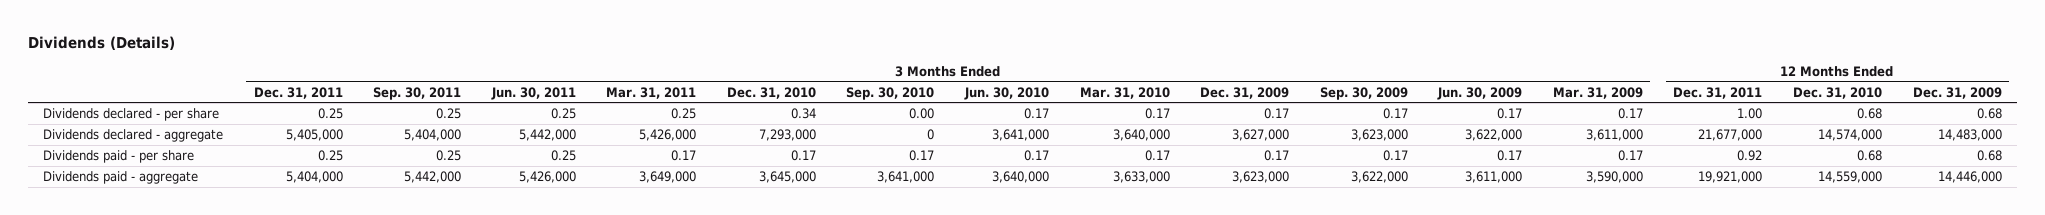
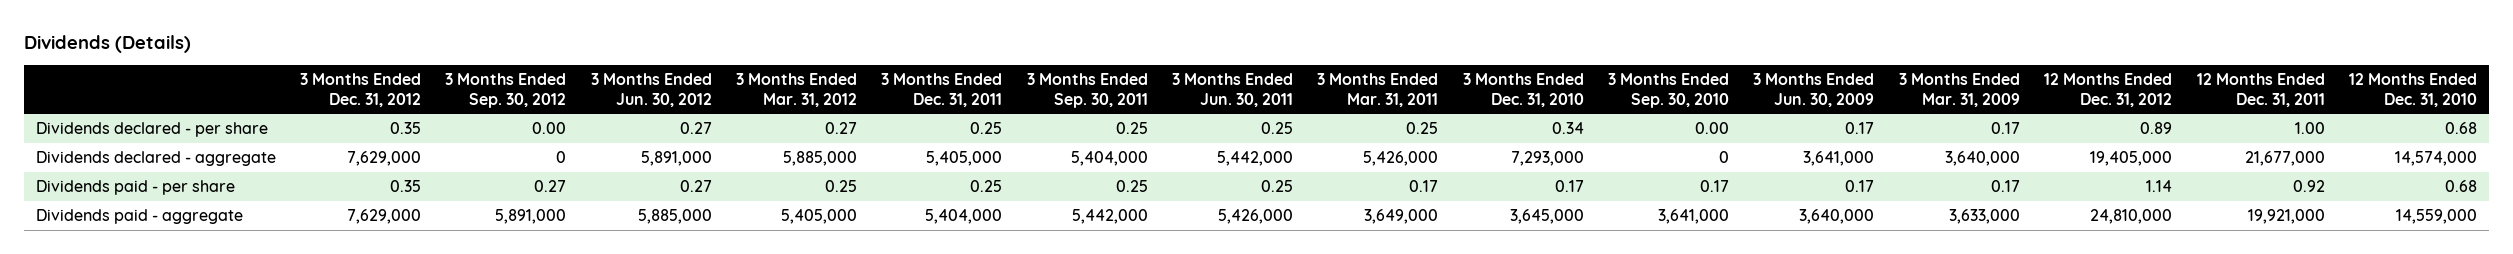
- | 3 Months Ended Dec. 31, 2011 | 3 Months Ended Sep. 30, 2011 | 3 Months Ended Jun. 30, 2011 | 3 Months Ended Mar. 31, 2011 | 3 Months Ended Dec. 31, 2010 | 3 Months Ended Sep. 30, 2010 | 3 Months Ended Jun. 30, 2010 | 3 Months Ended Mar. 31, 2010 | 3 Months Ended Dec. 31, 2009 | 3 Months Ended Sep. 30, 2009 | 3 Months Ended Jun. 30, 2009 | 3 Months Ended Mar. 31, 2009 | 12 Months Ended Dec. 31, 2011 | 12 Months Ended Dec. 31, 2010 | 12 Months Ended Dec. 31, 2009
+ | 3 Months Ended Dec. 31, 2012 | 3 Months Ended Sep. 30, 2012 | 3 Months Ended Jun. 30, 2012 | 3 Months Ended Mar. 31, 2012 | 3 Months Ended Dec. 31, 2011 | 3 Months Ended Sep. 30, 2011 | 3 Months Ended Jun. 30, 2011 | 3 Months Ended Mar. 31, 2011 | 3 Months Ended Dec. 31, 2010 | 3 Months Ended Sep. 30, 2010 | 3 Months Ended Jun. 30, 2009 | 3 Months Ended Mar. 31, 2009 | 12 Months Ended Dec. 31, 2012 | 12 Months Ended Dec. 31, 2011 | 12 Months Ended Dec. 31, 2010
- Dividends declared - aggregate | 5,405,000 | 5,404,000 | 5,442,000 | 5,426,000 | 7,293,000 | 0 | 3,641,000 | 3,640,000 | 3,627,000 | 3,623,000 | 3,622,000 | 3,611,000 | 21,677,000 | 14,574,000 | 14,483,000
+ Dividends declared - aggregate | 7,629,000 | 0 | 5,891,000 | 5,885,000 | 5,405,000 | 5,404,000 | 5,442,000 | 5,426,000 | 7,293,000 | 0 | 3,641,000 | 3,640,000 | 19,405,000 | 21,677,000 | 14,574,000
- Dividends paid - aggregate | 5,404,000 | 5,442,000 | 5,426,000 | 3,649,000 | 3,645,000 | 3,641,000 | 3,640,000 | 3,633,000 | 3,623,000 | 3,622,000 | 3,611,000 | 3,590,000 | 19,921,000 | 14,559,000 | 14,446,000
+ Dividends paid - aggregate | 7,629,000 | 5,891,000 | 5,885,000 | 5,405,000 | 5,404,000 | 5,442,000 | 5,426,000 | 3,649,000 | 3,645,000 | 3,641,000 | 3,640,000 | 3,633,000 | 24,810,000 | 19,921,000 | 14,559,000

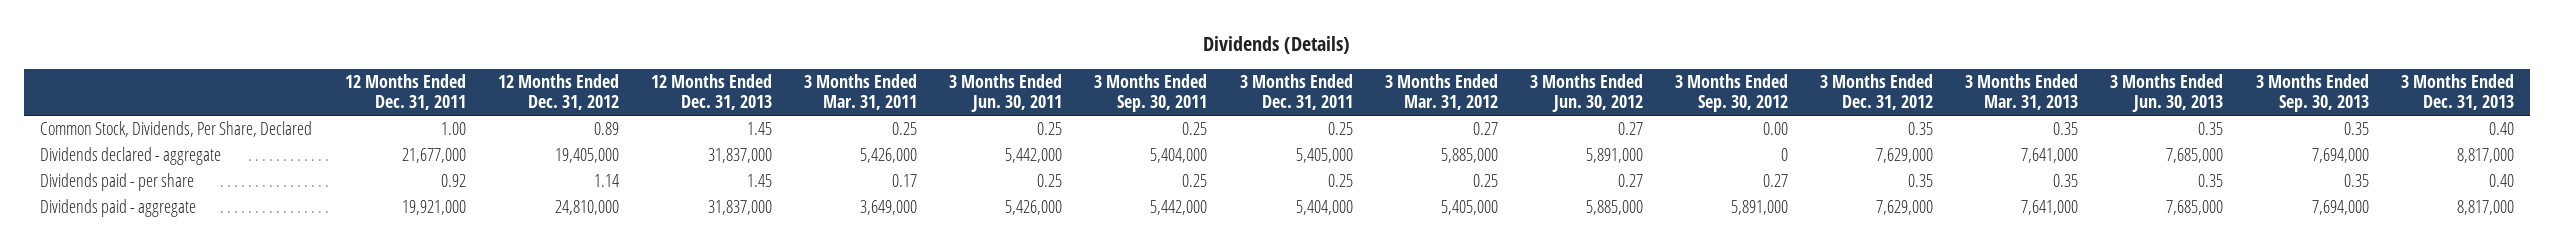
- | 3 Months Ended Dec. 31, 2012 | 3 Months Ended Sep. 30, 2012 | 3 Months Ended Jun. 30, 2012 | 3 Months Ended Mar. 31, 2012 | 3 Months Ended Dec. 31, 2011 | 3 Months Ended Sep. 30, 2011 | 3 Months Ended Jun. 30, 2011 | 3 Months Ended Mar. 31, 2011 | 3 Months Ended Dec. 31, 2010 | 3 Months Ended Sep. 30, 2010 | 3 Months Ended Jun. 30, 2009 | 3 Months Ended Mar. 31, 2009 | 12 Months Ended Dec. 31, 2012 | 12 Months Ended Dec. 31, 2011 | 12 Months Ended Dec. 31, 2010
+ | 12 Months Ended Dec. 31, 2011 | 12 Months Ended Dec. 31, 2012 | 12 Months Ended Dec. 31, 2013 | 3 Months Ended Mar. 31, 2011 | 3 Months Ended Jun. 30, 2011 | 3 Months Ended Sep. 30, 2011 | 3 Months Ended Dec. 31, 2011 | 3 Months Ended Mar. 31, 2012 | 3 Months Ended Jun. 30, 2012 | 3 Months Ended Sep. 30, 2012 | 3 Months Ended Dec. 31, 2012 | 3 Months Ended Mar. 31, 2013 | 3 Months Ended Jun. 30, 2013 | 3 Months Ended Sep. 30, 2013 | 3 Months Ended Dec. 31, 2013
- Dividends declared - per share | 0.35 | 0.00 | 0.27 | 0.27 | 0.25 | 0.25 | 0.25 | 0.25 | 0.34 | 0.00 | 0.17 | 0.17 | 0.89 | 1.00 | 0.68
+ Common Stock, Dividends, Per Share, Declared | 1.00 | 0.89 | 1.45 | 0.25 | 0.25 | 0.25 | 0.25 | 0.27 | 0.27 | 0.00 | 0.35 | 0.35 | 0.35 | 0.35 | 0.40

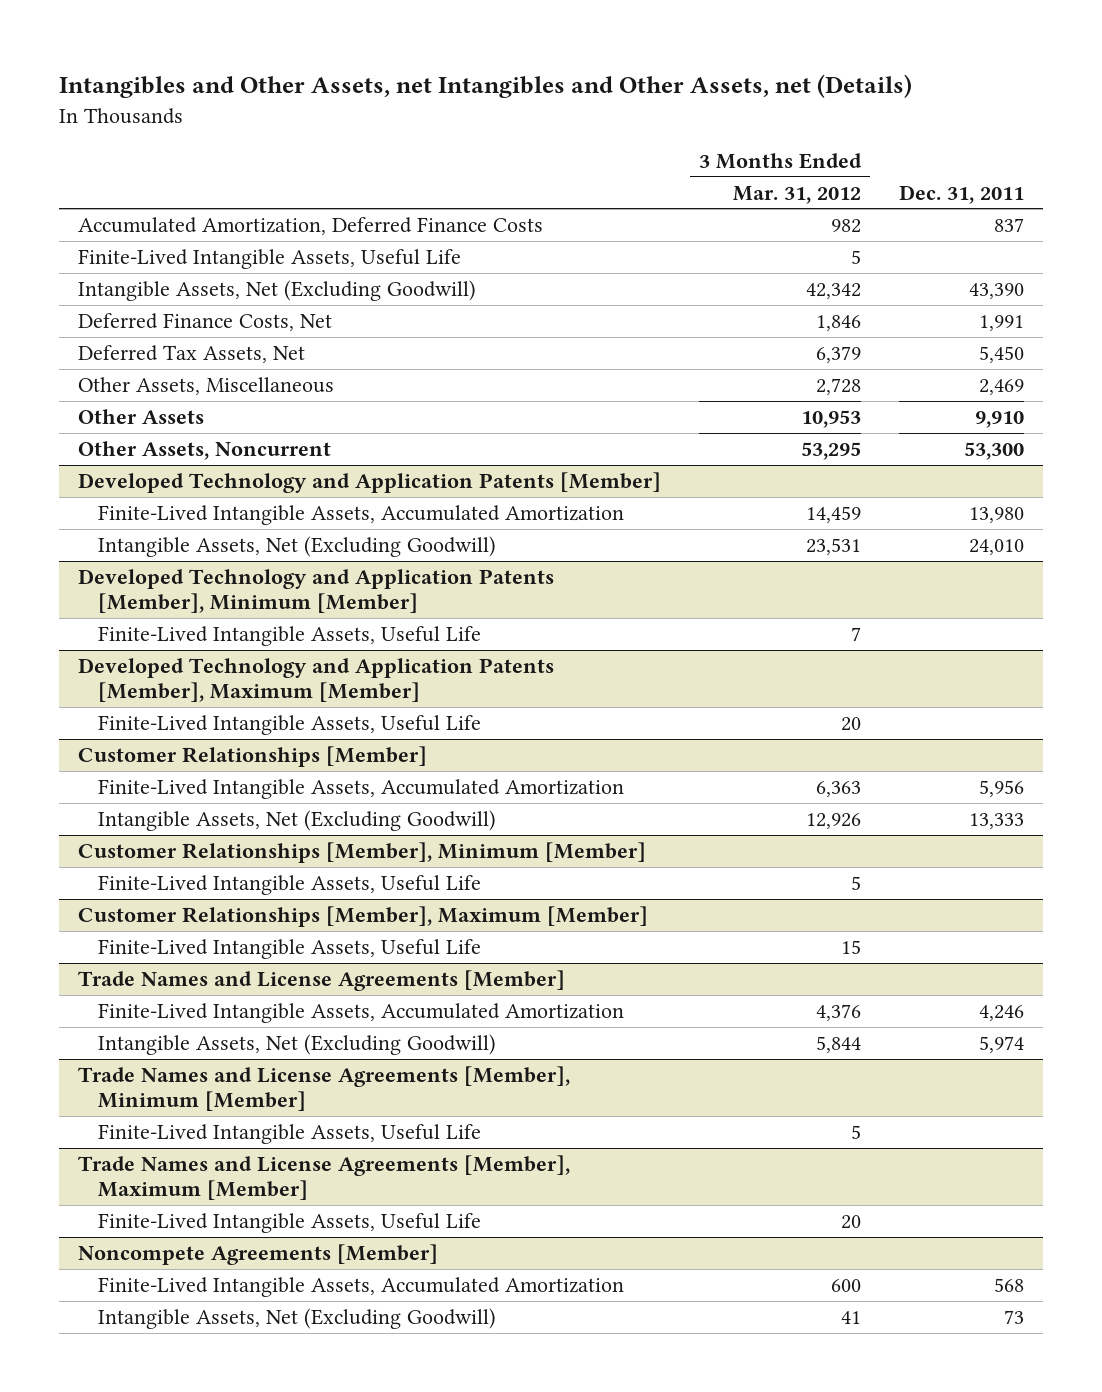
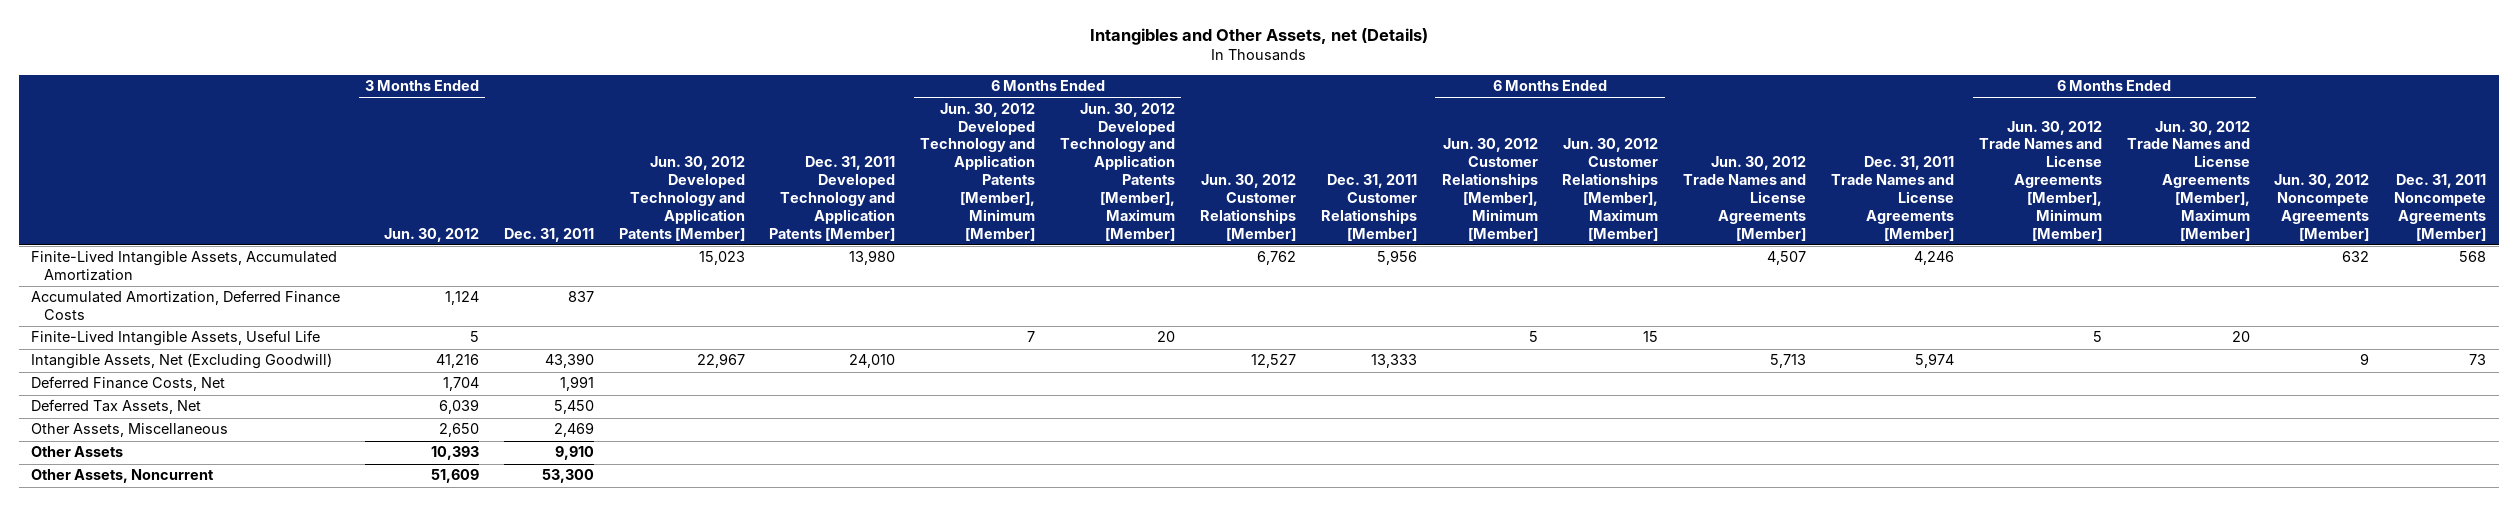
- Intangibles and Other Assets, net Intangibles and Other Assets, net (Details)
+ Intangibles and Other Assets, net (Details)
- | 3 Months Ended Mar. 31, 2012 | Dec. 31, 2011
+ | 3 Months Ended Jun. 30, 2012 | Dec. 31, 2011 | Jun. 30, 2012 Developed Technology and Application Patents [Member] | Dec. 31, 2011 Developed Technology and Application Patents [Member] | 6 Months Ended Jun. 30, 2012 Developed Technology and Application Patents [Member], Minimum [Member] | 6 Months Ended Jun. 30, 2012 Developed Technology and Application Patents [Member], Maximum [Member] | Jun. 30, 2012 Customer Relationships [Member] | Dec. 31, 2011 Customer Relationships [Member] | 6 Months Ended Jun. 30, 2012 Customer Relationships [Member], Minimum [Member] | 6 Months Ended Jun. 30, 2012 Customer Relationships [Member], Maximum [Member] | Jun. 30, 2012 Trade Names and License Agreements [Member] | Dec. 31, 2011 Trade Names and License Agreements [Member] | 6 Months Ended Jun. 30, 2012 Trade Names and License Agreements [Member], Minimum [Member] | 6 Months Ended Jun. 30, 2012 Trade Names and License Agreements [Member], Maximum [Member] | Jun. 30, 2012 Noncompete Agreements [Member] | Dec. 31, 2011 Noncompete Agreements [Member]
+ Finite-Lived Intangible Assets, Accumulated Amortization | | | 15,023 | 13,980 | | | 6,762 | 5,956 | | | 4,507 | 4,246 | | | 632 | 568
- Developed Technology and Application Patents [Member]
- Finite-Lived Intangible Assets, Accumulated Amortization | 14,459 | 13,980
- Intangible Assets, Net (Excluding Goodwill) | 23,531 | 24,010
- Developed Technology and Application Patents [Member], Minimum [Member]
- Finite-Lived Intangible Assets, Useful Life | 7 |
- Developed Technology and Application Patents [Member], Maximum [Member]
- Finite-Lived Intangible Assets, Useful Life | 20 |
- Customer Relationships [Member]
- Finite-Lived Intangible Assets, Accumulated Amortization | 6,363 | 5,956
- Intangible Assets, Net (Excluding Goodwill) | 12,926 | 13,333
- Customer Relationships [Member], Minimum [Member]
- Finite-Lived Intangible Assets, Useful Life | 5 |
- Customer Relationships [Member], Maximum [Member]
- Finite-Lived Intangible Assets, Useful Life | 15 |
- Trade Names and License Agreements [Member]
- Finite-Lived Intangible Assets, Accumulated Amortization | 4,376 | 4,246
- Intangible Assets, Net (Excluding Goodwill) | 5,844 | 5,974
- Trade Names and License Agreements [Member], Minimum [Member]
- Finite-Lived Intangible Assets, Useful Life | 5 |
- Trade Names and License Agreements [Member], Maximum [Member]
- Finite-Lived Intangible Assets, Useful Life | 20 |
- Noncompete Agreements [Member]
- Finite-Lived Intangible Assets, Accumulated Amortization | 600 | 568
- Intangible Assets, Net (Excluding Goodwill) | 41 | 73

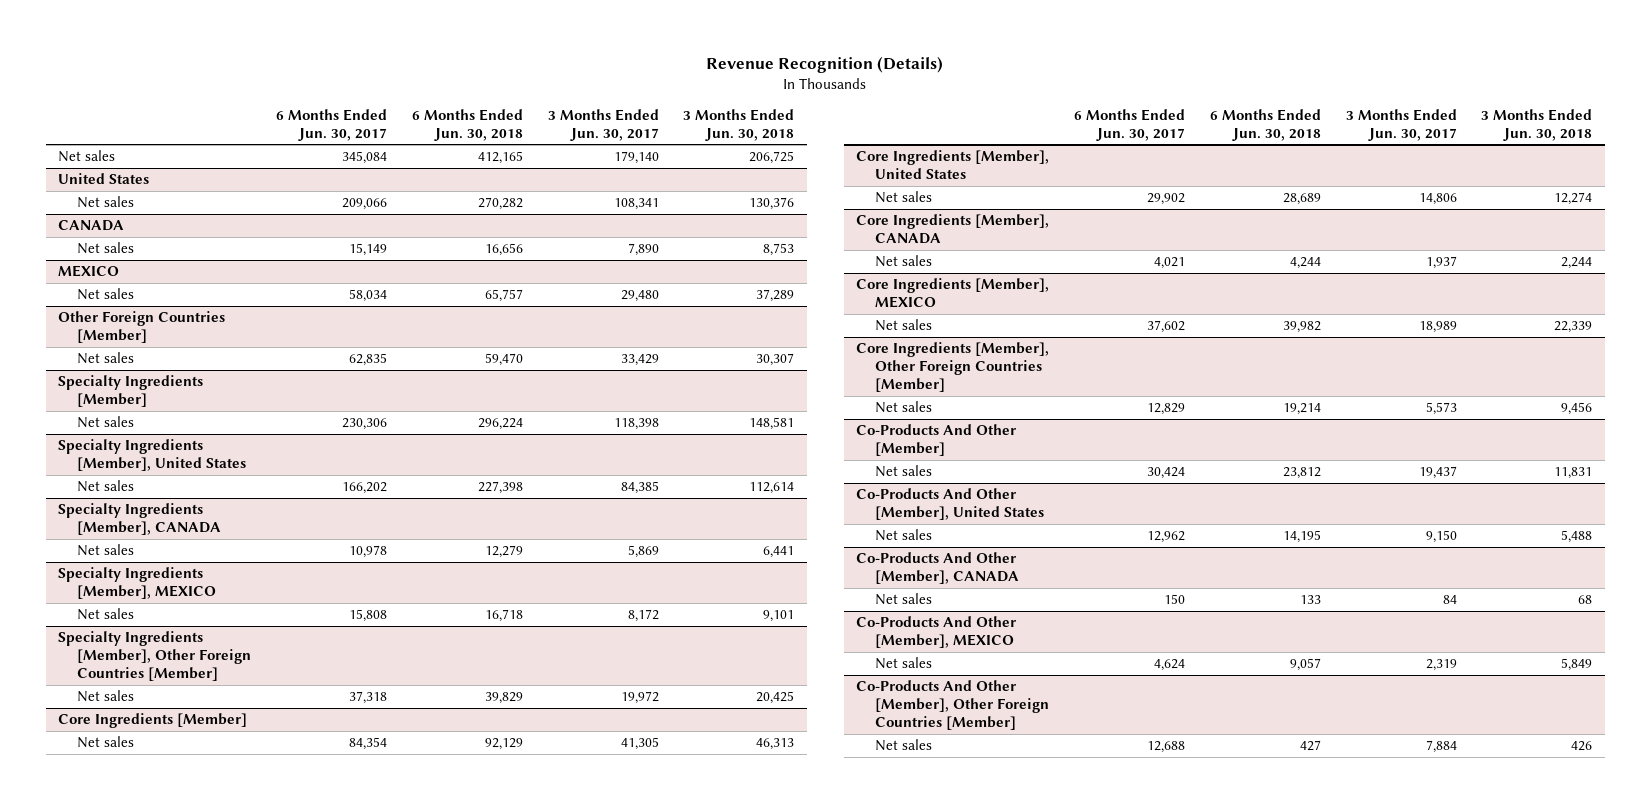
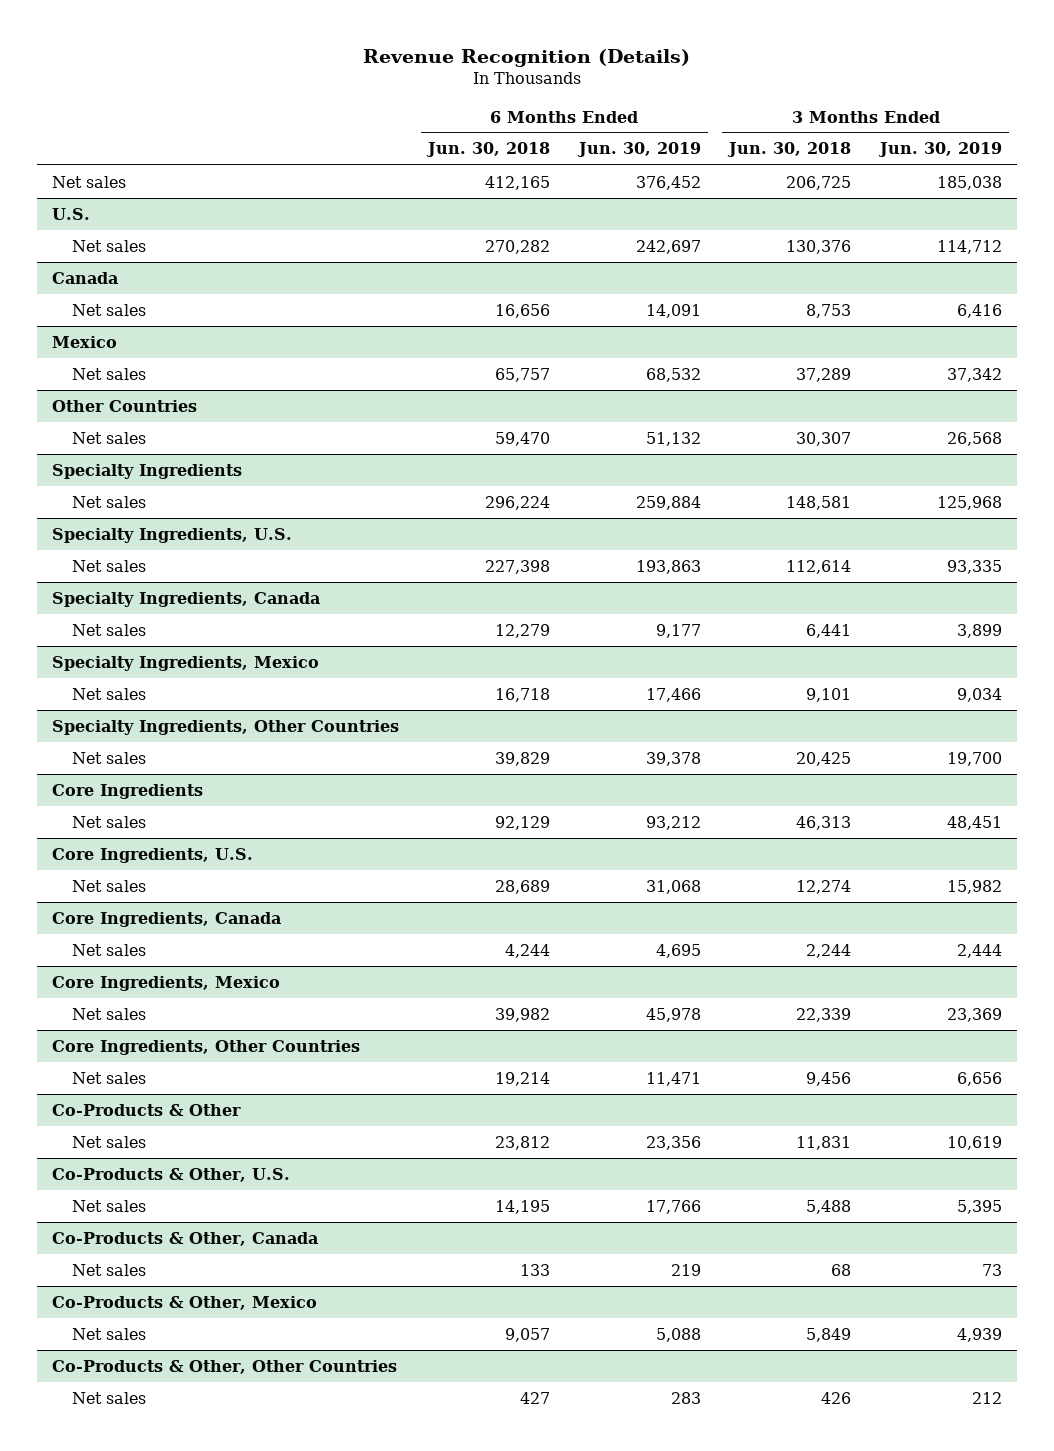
- | 6 Months Ended Jun. 30, 2017 | 6 Months Ended Jun. 30, 2018 | 3 Months Ended Jun. 30, 2017 | 3 Months Ended Jun. 30, 2018
+ | 6 Months Ended Jun. 30, 2018 | 6 Months Ended Jun. 30, 2019 | 3 Months Ended Jun. 30, 2018 | 3 Months Ended Jun. 30, 2019
- United States
+ U.S.
- CANADA
+ Canada
- MEXICO
+ Mexico
- Other Foreign Countries [Member]
+ Other Countries
- Specialty Ingredients [Member]
+ Specialty Ingredients
- Specialty Ingredients [Member], United States
+ Specialty Ingredients, U.S.
- Specialty Ingredients [Member], CANADA
+ Specialty Ingredients, Canada
- Specialty Ingredients [Member], MEXICO
+ Specialty Ingredients, Mexico
- Specialty Ingredients [Member], Other Foreign Countries [Member]
+ Specialty Ingredients, Other Countries
- Core Ingredients [Member]
+ Core Ingredients
- Core Ingredients [Member], United States
+ Core Ingredients, U.S.
- Core Ingredients [Member], CANADA
+ Core Ingredients, Canada
- Core Ingredients [Member], MEXICO
+ Core Ingredients, Mexico
- Core Ingredients [Member], Other Foreign Countries [Member]
+ Core Ingredients, Other Countries
- Co-Products And Other [Member]
+ Co-Products & Other
- Co-Products And Other [Member], United States
+ Co-Products & Other, U.S.
- Co-Products And Other [Member], CANADA
+ Co-Products & Other, Canada
- Co-Products And Other [Member], MEXICO
+ Co-Products & Other, Mexico
- Co-Products And Other [Member], Other Foreign Countries [Member]
+ Co-Products & Other, Other Countries

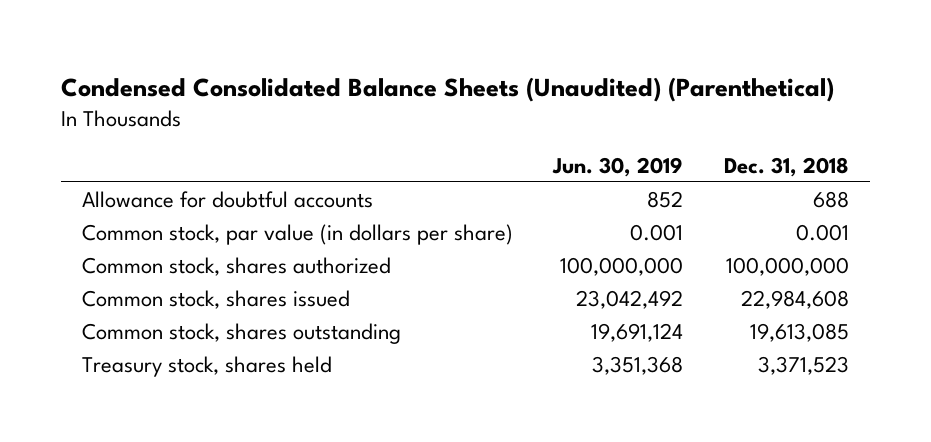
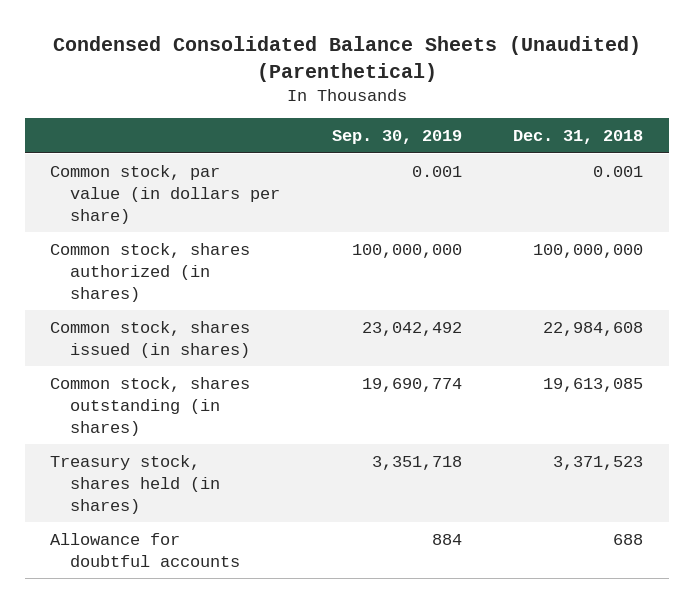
- | Jun. 30, 2019 | Dec. 31, 2018
+ | Sep. 30, 2019 | Dec. 31, 2018
- Common stock, shares authorized | 100,000,000 | 100,000,000
- Common stock, shares issued | 23,042,492 | 22,984,608
- Common stock, shares outstanding | 19,691,124 | 19,613,085
- Treasury stock, shares held | 3,351,368 | 3,371,523
+ Common stock, shares authorized (in shares) | 100,000,000 | 100,000,000
+ Common stock, shares issued (in shares) | 23,042,492 | 22,984,608
+ Common stock, shares outstanding (in shares) | 19,690,774 | 19,613,085
+ Treasury stock, shares held (in shares) | 3,351,718 | 3,371,523
moved down: Allowance for doubtful accounts | 884 | 688

